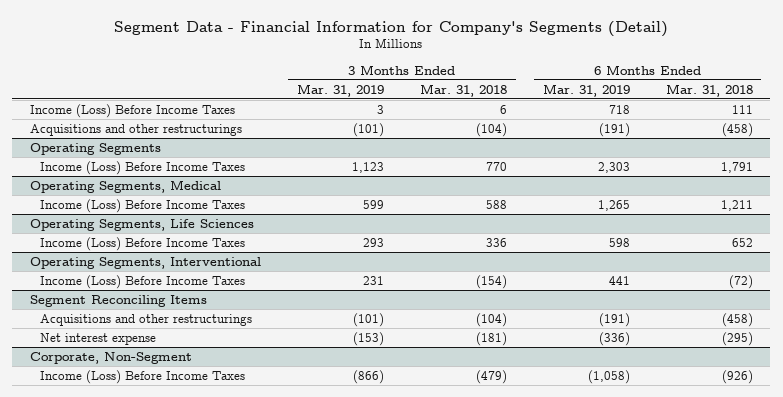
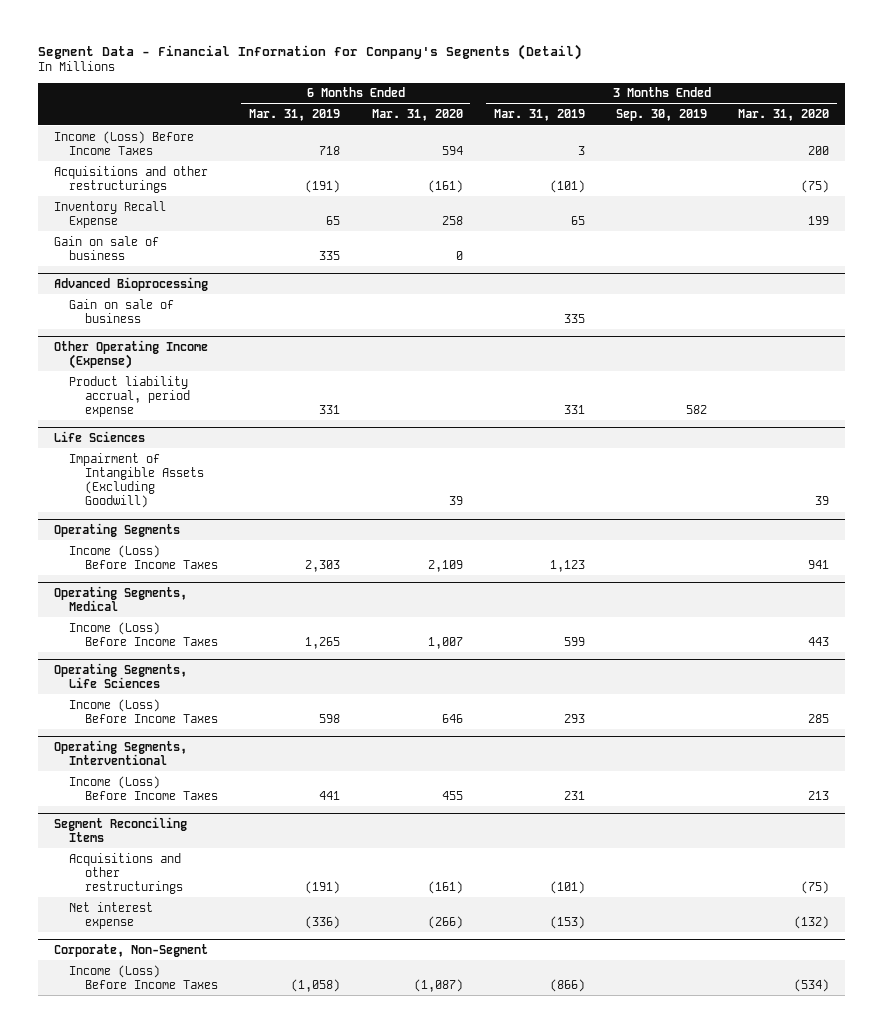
- | 3 Months Ended Mar. 31, 2019 | 3 Months Ended Mar. 31, 2018 | 6 Months Ended Mar. 31, 2019 | 6 Months Ended Mar. 31, 2018
+ | 6 Months Ended Mar. 31, 2019 | 6 Months Ended Mar. 31, 2020 | 3 Months Ended Mar. 31, 2019 | 3 Months Ended Sep. 30, 2019 | 3 Months Ended Mar. 31, 2020
+ Inventory Recall Expense | 65 | 258 | 65 | | 199
+ Gain on sale of business | 335 | 0 | | |
+ Advanced Bioprocessing
+ Gain on sale of business | | | 335 | |
+ Other Operating Income (Expense)
+ Product liability accrual, period expense | 331 | | 331 | 582 |
+ Life Sciences
+ Impairment of Intangible Assets (Excluding Goodwill) | | 39 | | | 39

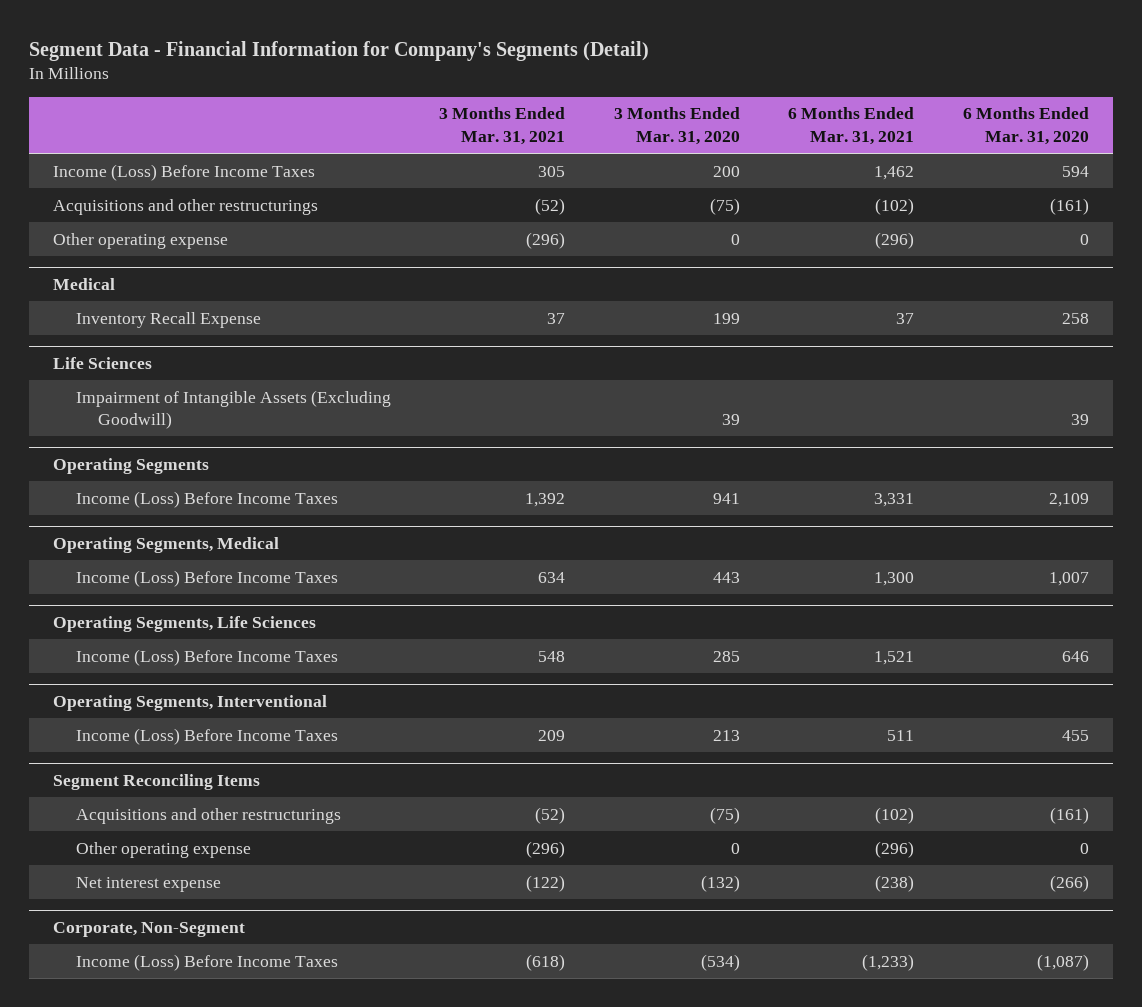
- | 6 Months Ended Mar. 31, 2019 | 6 Months Ended Mar. 31, 2020 | 3 Months Ended Mar. 31, 2019 | 3 Months Ended Sep. 30, 2019 | 3 Months Ended Mar. 31, 2020
+ | 3 Months Ended Mar. 31, 2021 | 3 Months Ended Mar. 31, 2020 | 6 Months Ended Mar. 31, 2021 | 6 Months Ended Mar. 31, 2020
+ Other operating expense | (296) | 0 | (296) | 0
+ Medical
- Gain on sale of business | 335 | 0 | | |
- Advanced Bioprocessing
- Gain on sale of business | | | 335 | |
- Other Operating Income (Expense)
- Product liability accrual, period expense | 331 | | 331 | 582 |
@ Segment Reconciling Items
+ Other operating expense | (296) | 0 | (296) | 0

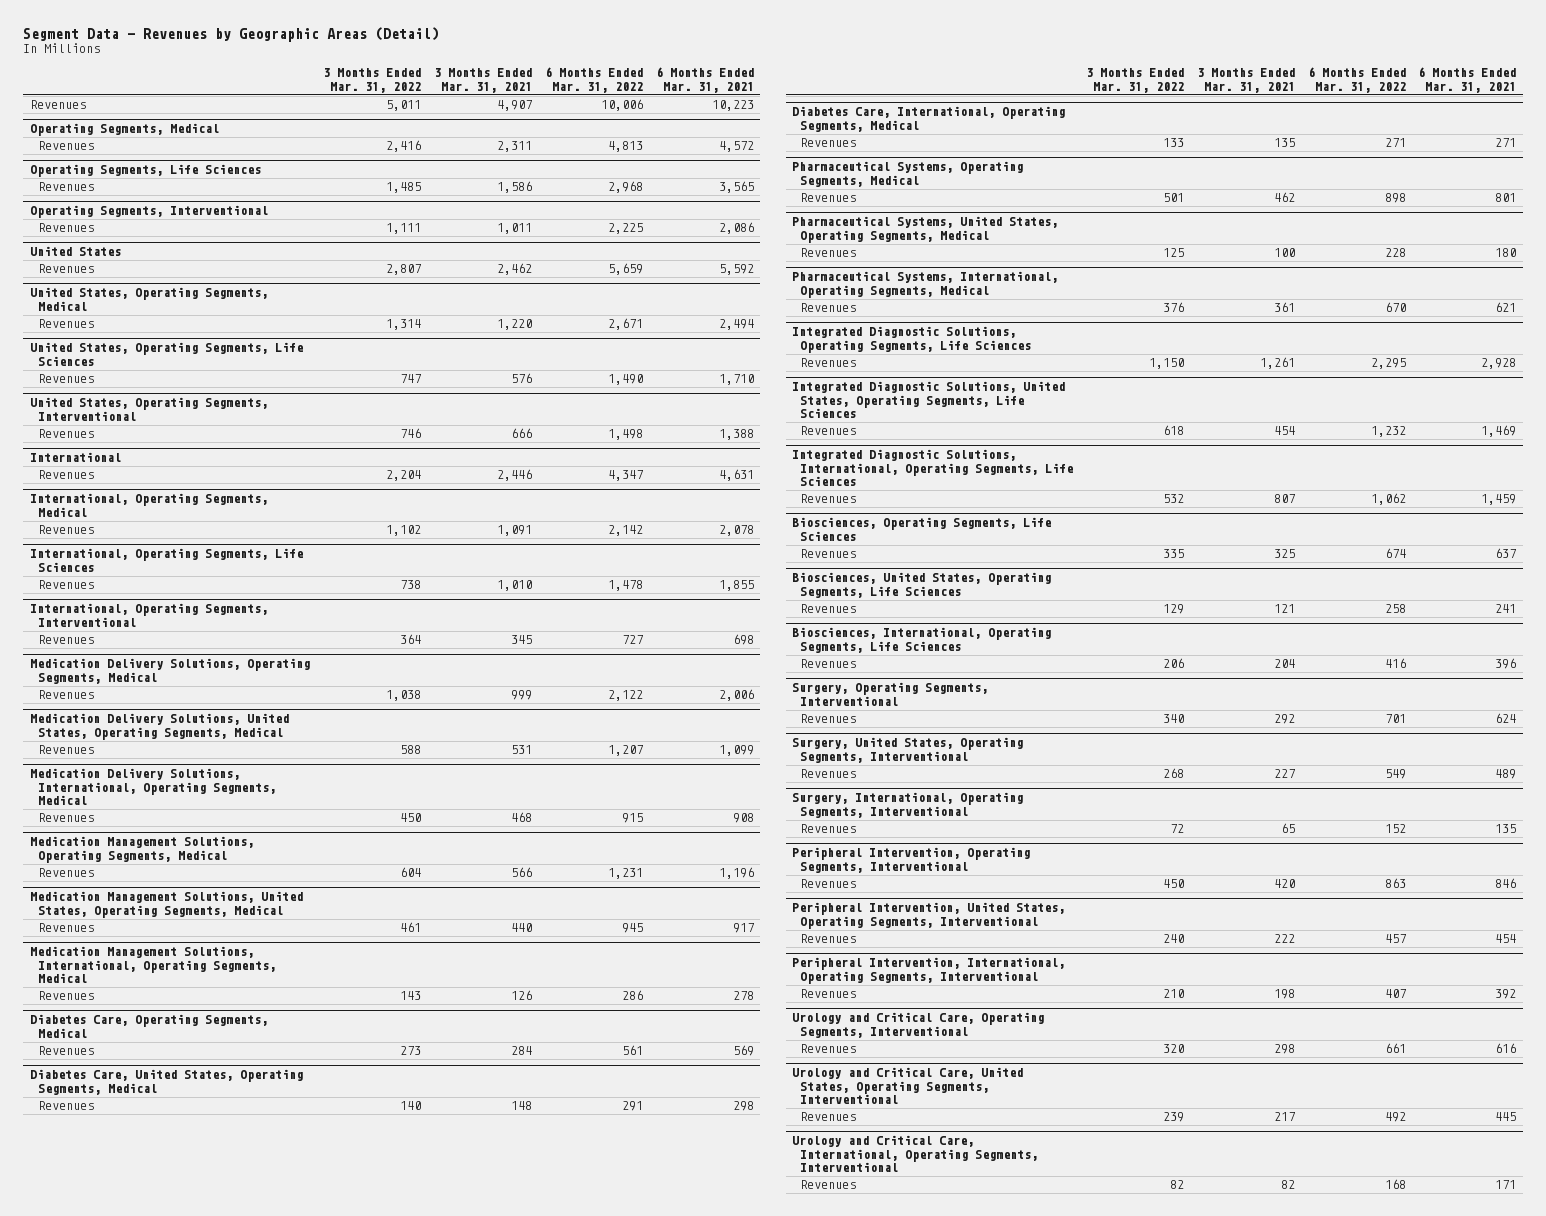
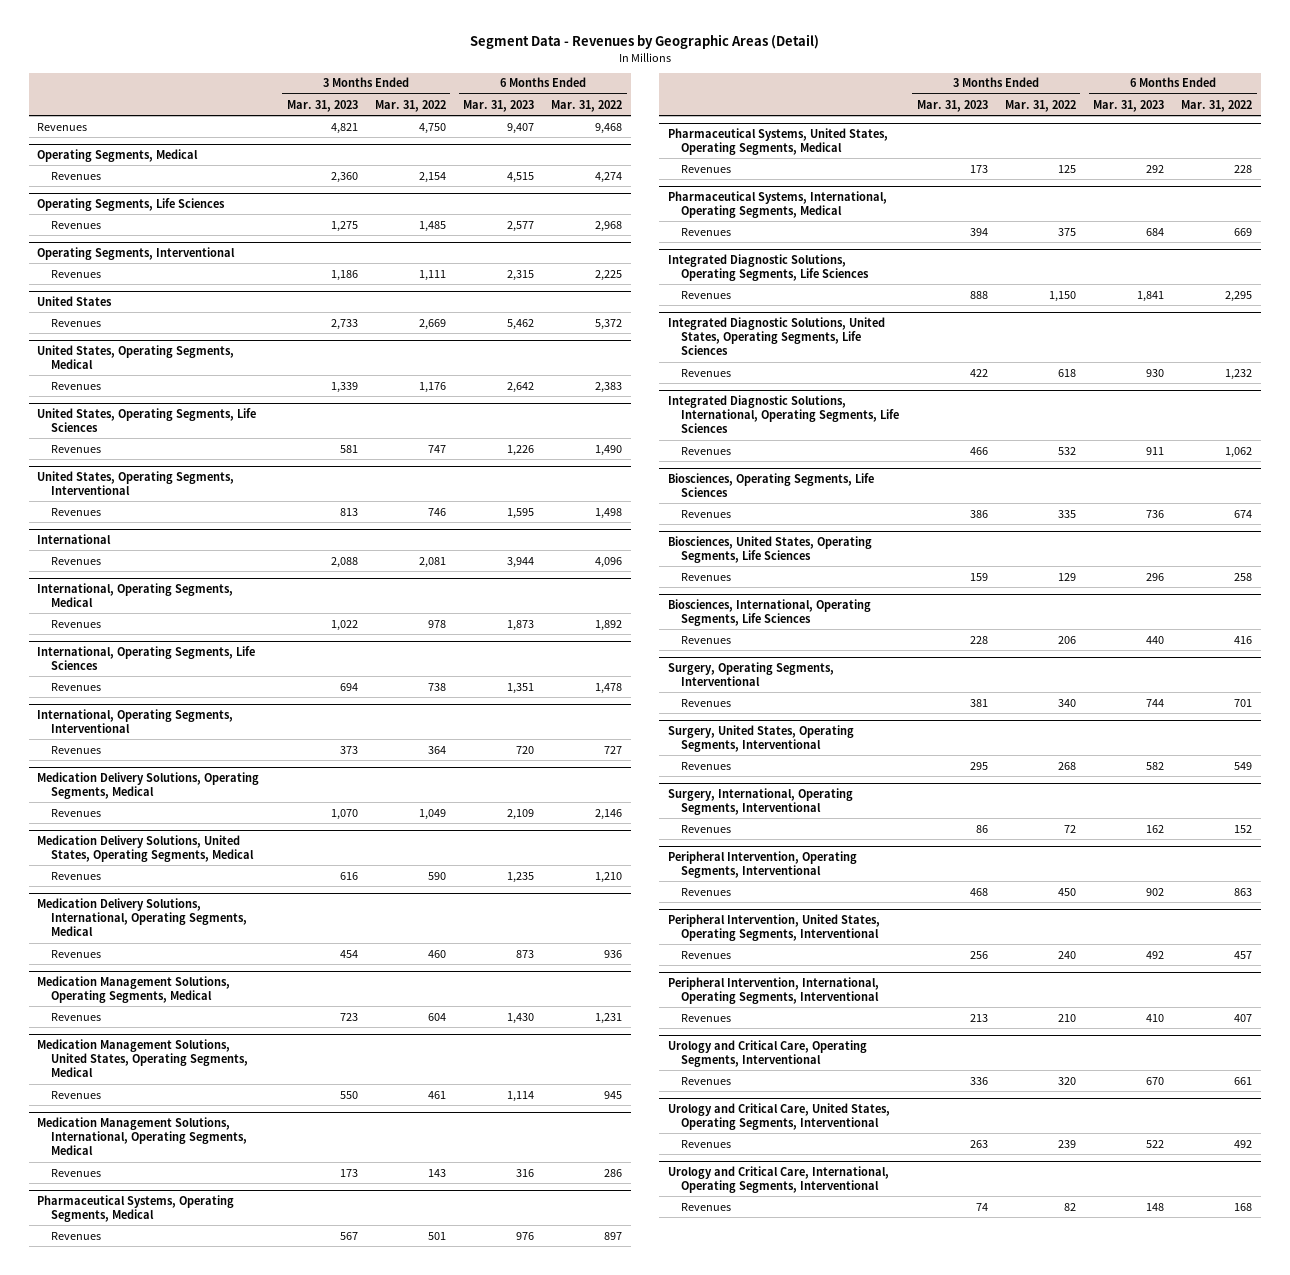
- | 3 Months Ended Mar. 31, 2022 | 3 Months Ended Mar. 31, 2021 | 6 Months Ended Mar. 31, 2022 | 6 Months Ended Mar. 31, 2021
+ | 3 Months Ended Mar. 31, 2023 | 3 Months Ended Mar. 31, 2022 | 6 Months Ended Mar. 31, 2023 | 6 Months Ended Mar. 31, 2022
- Revenues | 5,011 | 4,907 | 10,006 | 10,223
+ Revenues | 4,821 | 4,750 | 9,407 | 9,468
@ Operating Segments, Medical
- Revenues | 2,416 | 2,311 | 4,813 | 4,572
+ Revenues | 2,360 | 2,154 | 4,515 | 4,274
@ United States
- Revenues | 2,807 | 2,462 | 5,659 | 5,592
+ Revenues | 2,733 | 2,669 | 5,462 | 5,372
@ United States, Operating Segments, Medical
- Revenues | 1,314 | 1,220 | 2,671 | 2,494
+ Revenues | 1,339 | 1,176 | 2,642 | 2,383
@ International
- Revenues | 2,204 | 2,446 | 4,347 | 4,631
+ Revenues | 2,088 | 2,081 | 3,944 | 4,096
@ International, Operating Segments, Medical
- Revenues | 1,102 | 1,091 | 2,142 | 2,078
+ Revenues | 1,022 | 978 | 1,873 | 1,892
@ Medication Delivery Solutions, Operating Segments, Medical
- Revenues | 1,038 | 999 | 2,122 | 2,006
+ Revenues | 1,070 | 1,049 | 2,109 | 2,146
@ Medication Delivery Solutions, United States, Operating Segments, Medical
- Revenues | 588 | 531 | 1,207 | 1,099
+ Revenues | 616 | 590 | 1,235 | 1,210
@ Medication Delivery Solutions, International, Operating Segments, Medical
- Revenues | 450 | 468 | 915 | 908
+ Revenues | 454 | 460 | 873 | 936
- Diabetes Care, Operating Segments, Medical
- Revenues | 273 | 284 | 561 | 569
- Diabetes Care, United States, Operating Segments, Medical
- Revenues | 140 | 148 | 291 | 298
- Diabetes Care, International, Operating Segments, Medical
- Revenues | 133 | 135 | 271 | 271
@ Pharmaceutical Systems, Operating Segments, Medical
- Revenues | 501 | 462 | 898 | 801
+ Revenues | 567 | 501 | 976 | 897
@ Pharmaceutical Systems, International, Operating Segments, Medical
- Revenues | 376 | 361 | 670 | 621
+ Revenues | 394 | 375 | 684 | 669

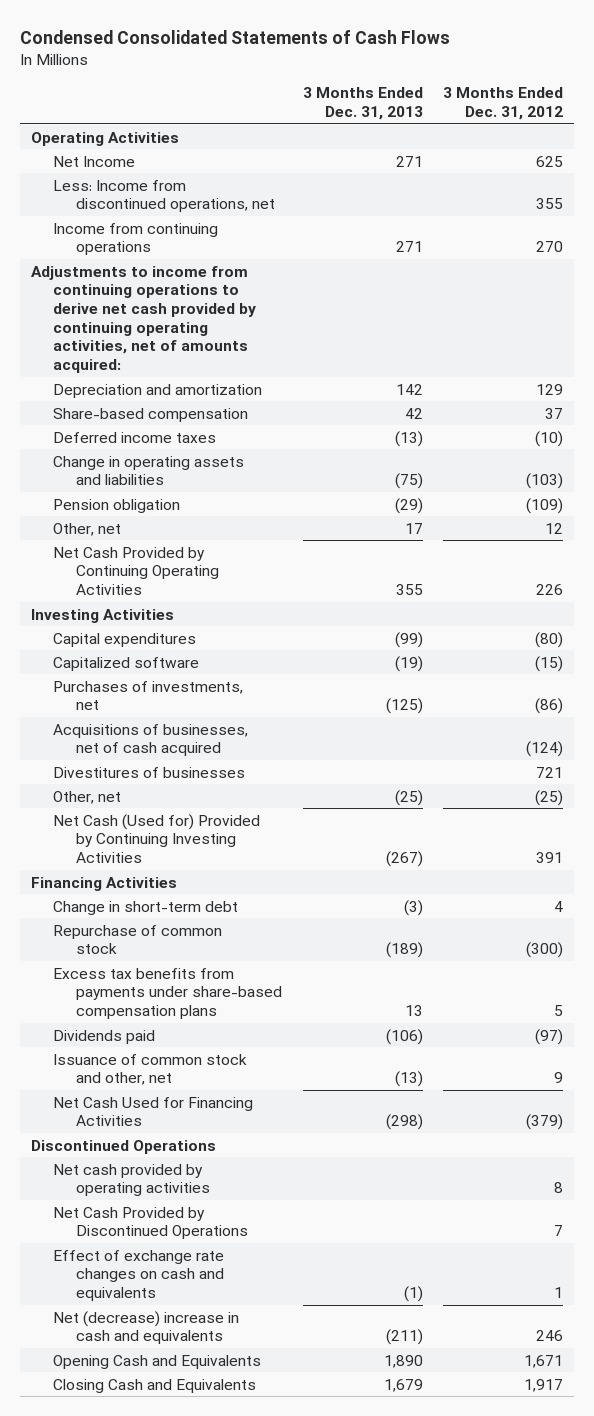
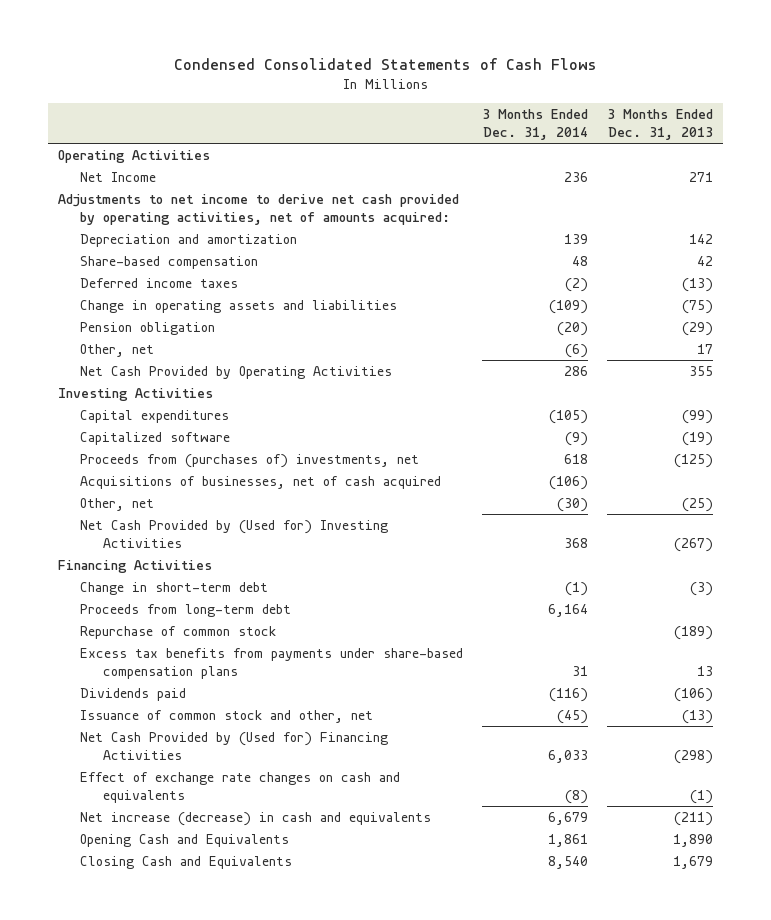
- | 3 Months Ended Dec. 31, 2013 | 3 Months Ended Dec. 31, 2012
+ | 3 Months Ended Dec. 31, 2014 | 3 Months Ended Dec. 31, 2013
- Less: Income from discontinued operations, net | | 355
- Income from continuing operations | 271 | 270
- Adjustments to income from continuing operations to derive net cash provided by continuing operating activities, net of amounts acquired:
+ Adjustments to net income to derive net cash provided by operating activities, net of amounts acquired:
- Net Cash Provided by Continuing Operating Activities | 355 | 226
+ Net Cash Provided by Operating Activities | 286 | 355
- Purchases of investments, net | (125) | (86)
+ Proceeds from (purchases of) investments, net | 618 | (125)
- Divestitures of businesses | | 721
- Net Cash (Used for) Provided by Continuing Investing Activities | (267) | 391
+ Net Cash Provided by (Used for) Investing Activities | 368 | (267)
+ Proceeds from long-term debt | 6,164 |
- Net Cash Used for Financing Activities | (298) | (379)
- Discontinued Operations
- Net cash provided by operating activities | | 8
- Net Cash Provided by Discontinued Operations | | 7
+ Net Cash Provided by (Used for) Financing Activities | 6,033 | (298)
- Net (decrease) increase in cash and equivalents | (211) | 246
+ Net increase (decrease) in cash and equivalents | 6,679 | (211)

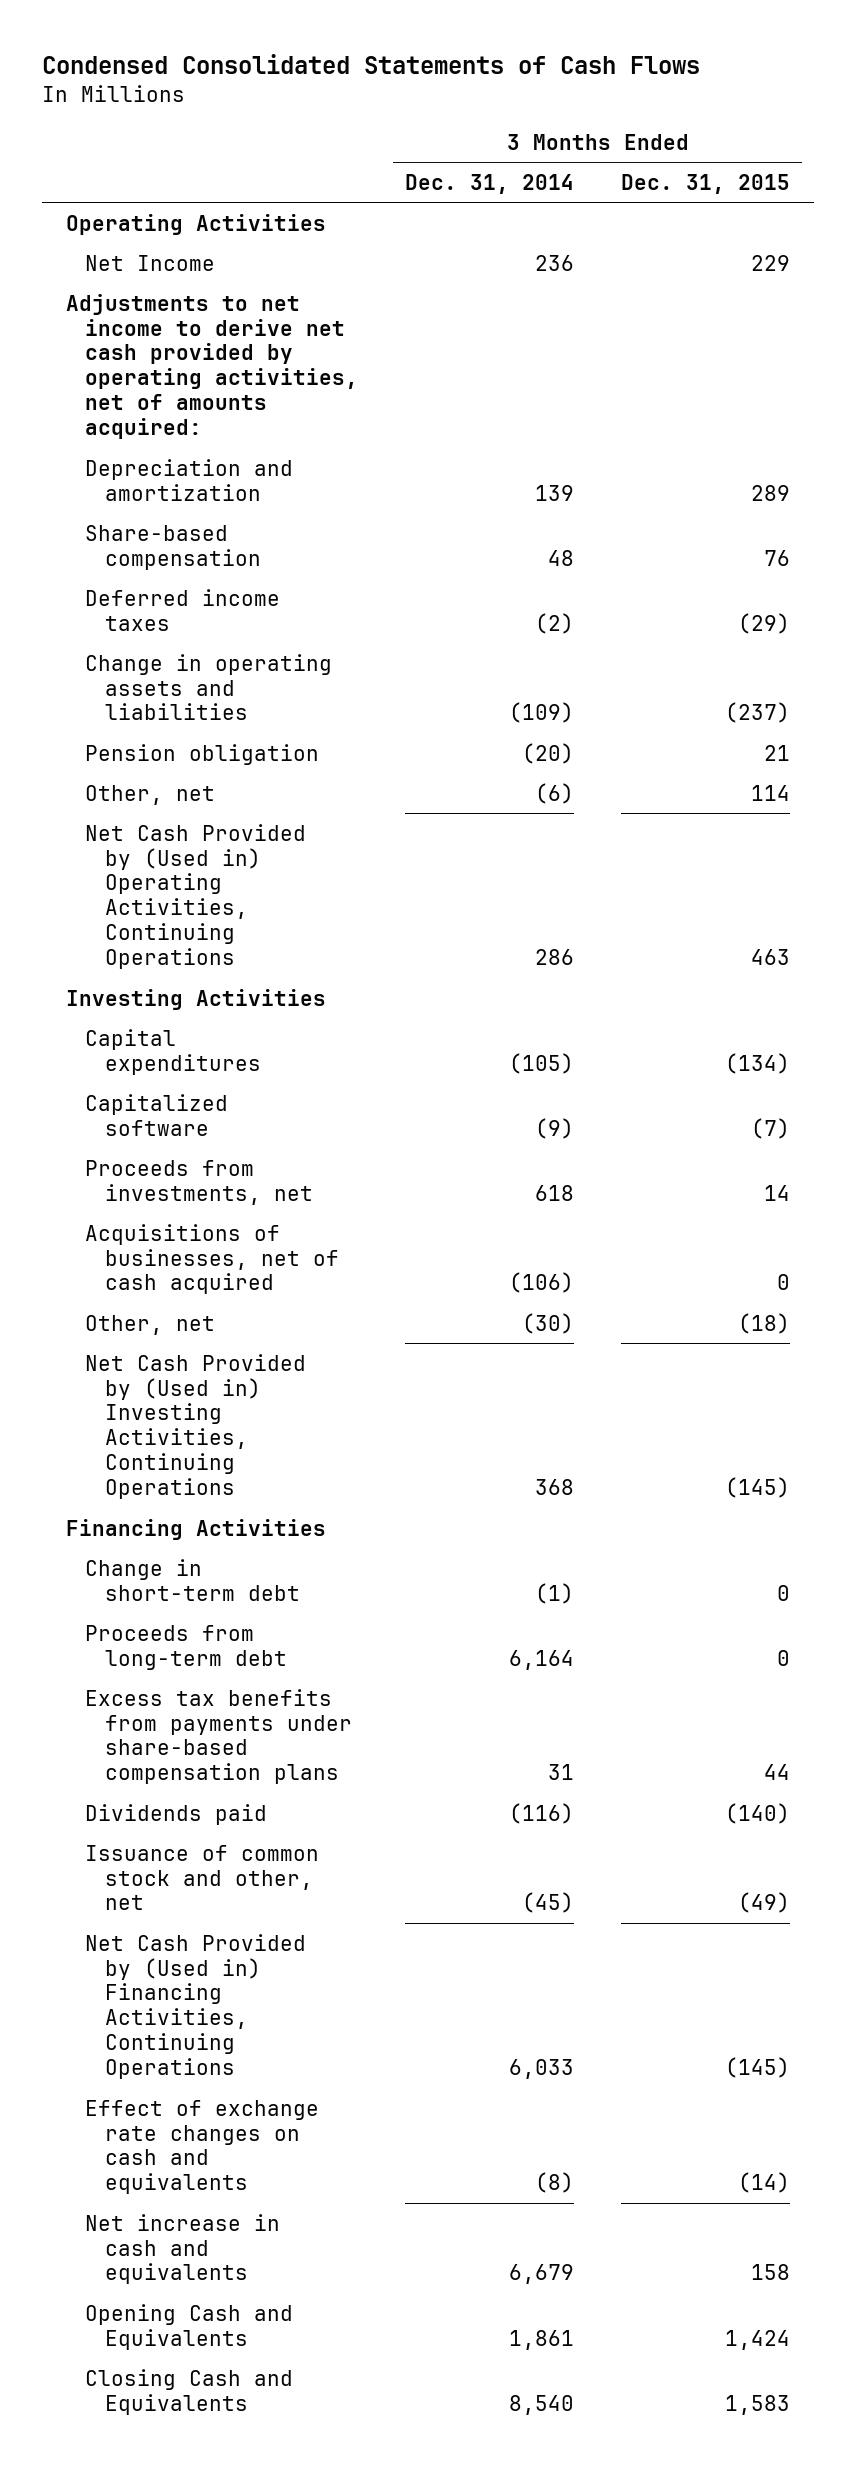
- | 3 Months Ended Dec. 31, 2014 | 3 Months Ended Dec. 31, 2013
+ | 3 Months Ended Dec. 31, 2014 | 3 Months Ended Dec. 31, 2015
- Net Cash Provided by Operating Activities | 286 | 355
+ Net Cash Provided by (Used in) Operating Activities, Continuing Operations | 286 | 463
- Proceeds from (purchases of) investments, net | 618 | (125)
+ Proceeds from investments, net | 618 | 14
- Net Cash Provided by (Used for) Investing Activities | 368 | (267)
+ Net Cash Provided by (Used in) Investing Activities, Continuing Operations | 368 | (145)
- Repurchase of common stock | | (189)
- Net Cash Provided by (Used for) Financing Activities | 6,033 | (298)
+ Net Cash Provided by (Used in) Financing Activities, Continuing Operations | 6,033 | (145)
- Net increase (decrease) in cash and equivalents | 6,679 | (211)
+ Net increase in cash and equivalents | 6,679 | 158

